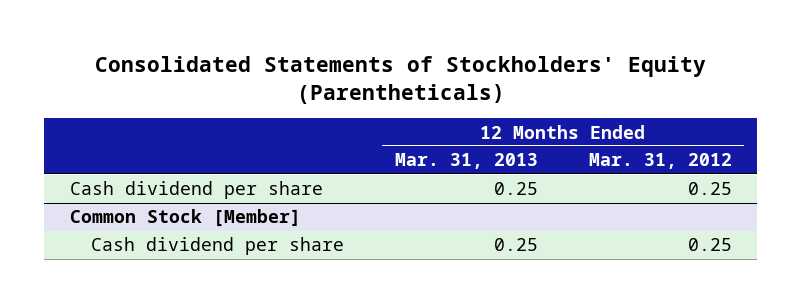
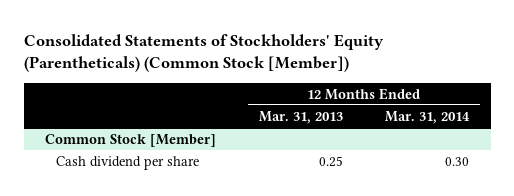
- Consolidated Statements of Stockholders' Equity (Parentheticals)
+ Consolidated Statements of Stockholders' Equity (Parentheticals) (Common Stock [Member])
- | 12 Months Ended Mar. 31, 2013 | 12 Months Ended Mar. 31, 2012
+ | 12 Months Ended Mar. 31, 2013 | 12 Months Ended Mar. 31, 2014
- Cash dividend per share | 0.25 | 0.25

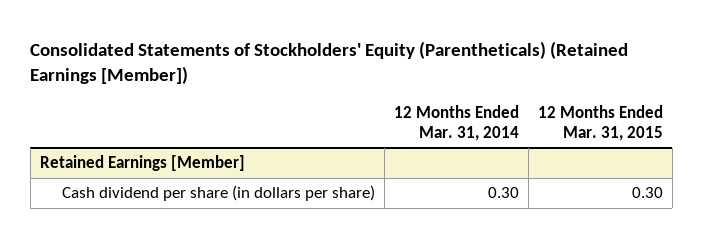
- Consolidated Statements of Stockholders' Equity (Parentheticals) (Common Stock [Member])
+ Consolidated Statements of Stockholders' Equity (Parentheticals) (Retained Earnings [Member])
- | 12 Months Ended Mar. 31, 2013 | 12 Months Ended Mar. 31, 2014
+ | 12 Months Ended Mar. 31, 2014 | 12 Months Ended Mar. 31, 2015
- Common Stock [Member]
- Cash dividend per share | 0.25 | 0.30
+ Retained Earnings [Member]
+ Cash dividend per share (in dollars per share) | 0.30 | 0.30

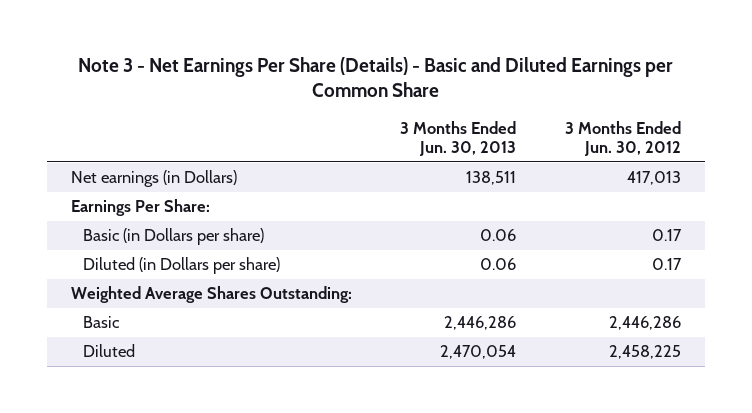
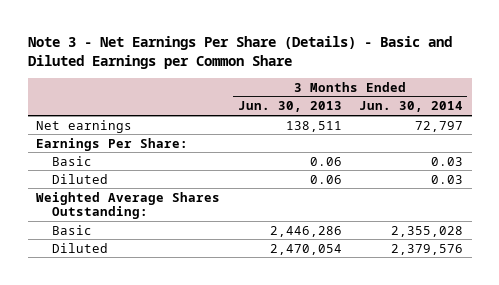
- | 3 Months Ended Jun. 30, 2013 | 3 Months Ended Jun. 30, 2012
+ | 3 Months Ended Jun. 30, 2013 | 3 Months Ended Jun. 30, 2014
- Net earnings (in Dollars) | 138,511 | 417,013
+ Net earnings | 138,511 | 72,797
- Basic (in Dollars per share) | 0.06 | 0.17
- Diluted (in Dollars per share) | 0.06 | 0.17
+ Basic | 0.06 | 0.03
+ Diluted | 0.06 | 0.03

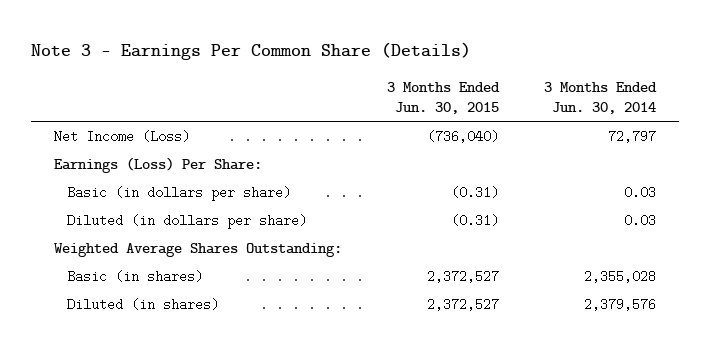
- Note 3 - Net Earnings Per Share (Details) - Basic and Diluted Earnings per Common Share
+ Note 3 - Earnings Per Common Share (Details)
- | 3 Months Ended Jun. 30, 2013 | 3 Months Ended Jun. 30, 2014
+ | 3 Months Ended Jun. 30, 2015 | 3 Months Ended Jun. 30, 2014
- Net earnings | 138,511 | 72,797
- Earnings Per Share:
- Basic | 0.06 | 0.03
- Diluted | 0.06 | 0.03
+ Net Income (Loss) | (736,040) | 72,797
+ Earnings (Loss) Per Share:
+ Basic (in dollars per share) | (0.31) | 0.03
+ Diluted (in dollars per share) | (0.31) | 0.03
- Basic | 2,446,286 | 2,355,028
- Diluted | 2,470,054 | 2,379,576
+ Basic (in shares) | 2,372,527 | 2,355,028
+ Diluted (in shares) | 2,372,527 | 2,379,576

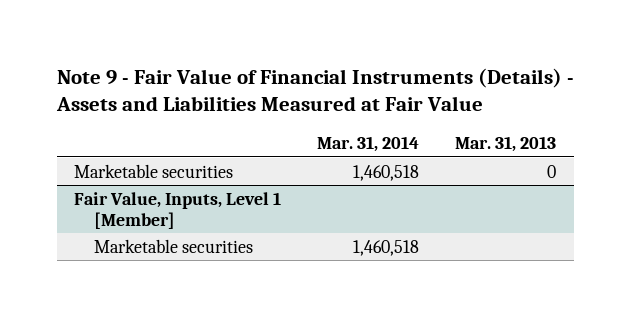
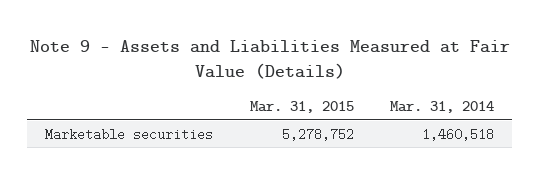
- Note 9 - Fair Value of Financial Instruments (Details) - Assets and Liabilities Measured at Fair Value
+ Note 9 - Assets and Liabilities Measured at Fair Value (Details)
- | Mar. 31, 2014 | Mar. 31, 2013
+ | Mar. 31, 2015 | Mar. 31, 2014
- Fair Value, Inputs, Level 1 [Member]
- Marketable securities | 1,460,518 |

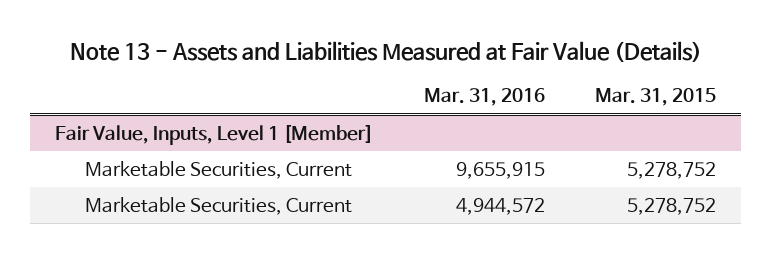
- Note 9 - Assets and Liabilities Measured at Fair Value (Details)
+ Note 13 - Assets and Liabilities Measured at Fair Value (Details)
- | Mar. 31, 2015 | Mar. 31, 2014
+ | Mar. 31, 2016 | Mar. 31, 2015
- Marketable securities | 5,278,752 | 1,460,518
+ Fair Value, Inputs, Level 1 [Member]
+ Marketable Securities, Current | 9,655,915 | 5,278,752
+ Marketable Securities, Current | 4,944,572 | 5,278,752

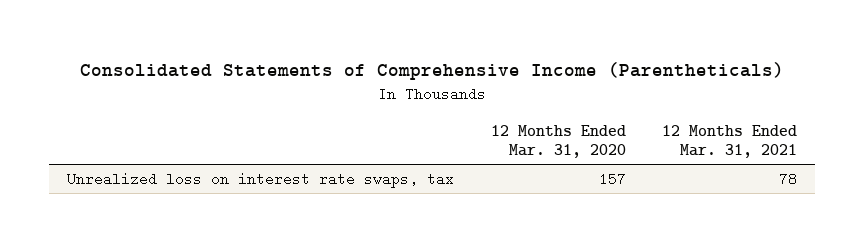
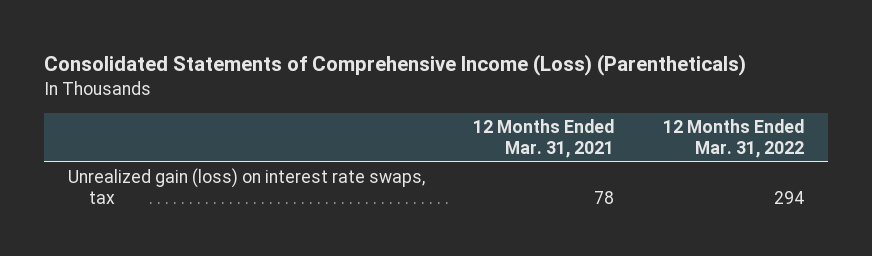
- Consolidated Statements of Comprehensive Income (Parentheticals)
+ Consolidated Statements of Comprehensive Income (Loss) (Parentheticals)
- | 12 Months Ended Mar. 31, 2020 | 12 Months Ended Mar. 31, 2021
+ | 12 Months Ended Mar. 31, 2021 | 12 Months Ended Mar. 31, 2022
- Unrealized loss on interest rate swaps, tax | 157 | 78
+ Unrealized gain (loss) on interest rate swaps, tax | 78 | 294

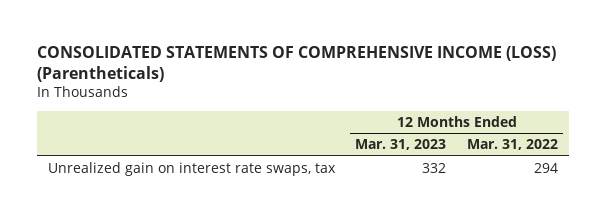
- Consolidated Statements of Comprehensive Income (Loss) (Parentheticals)
+ CONSOLIDATED STATEMENTS OF COMPREHENSIVE INCOME (LOSS) (Parentheticals)
- | 12 Months Ended Mar. 31, 2021 | 12 Months Ended Mar. 31, 2022
+ | 12 Months Ended Mar. 31, 2023 | 12 Months Ended Mar. 31, 2022
- Unrealized gain (loss) on interest rate swaps, tax | 78 | 294
+ Unrealized gain on interest rate swaps, tax | 332 | 294

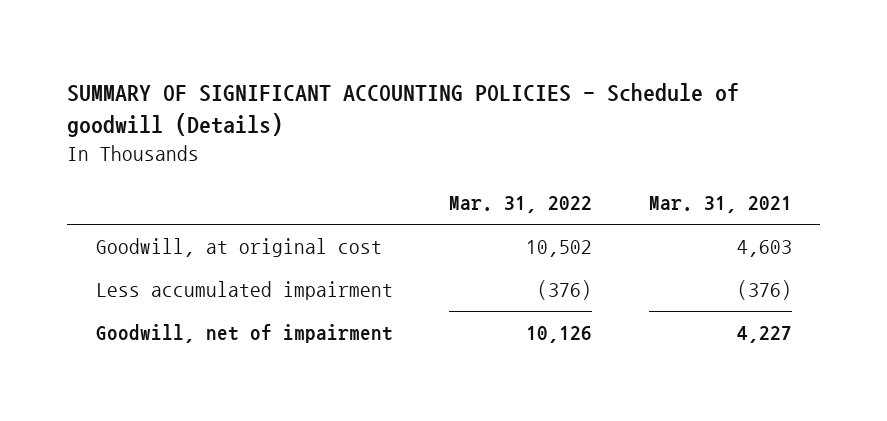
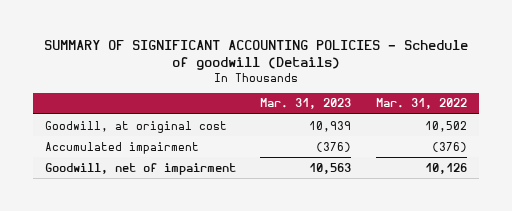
- | Mar. 31, 2022 | Mar. 31, 2021
+ | Mar. 31, 2023 | Mar. 31, 2022
- Less accumulated impairment | (376) | (376)
+ Accumulated impairment | (376) | (376)

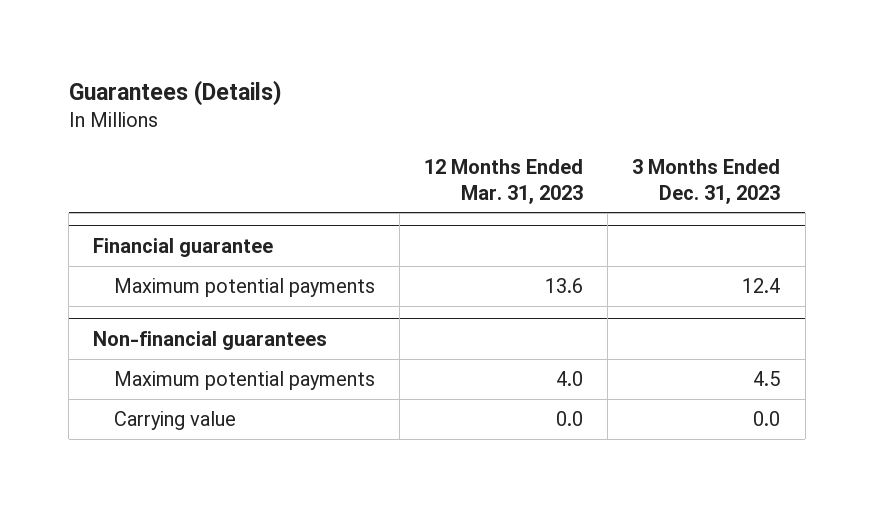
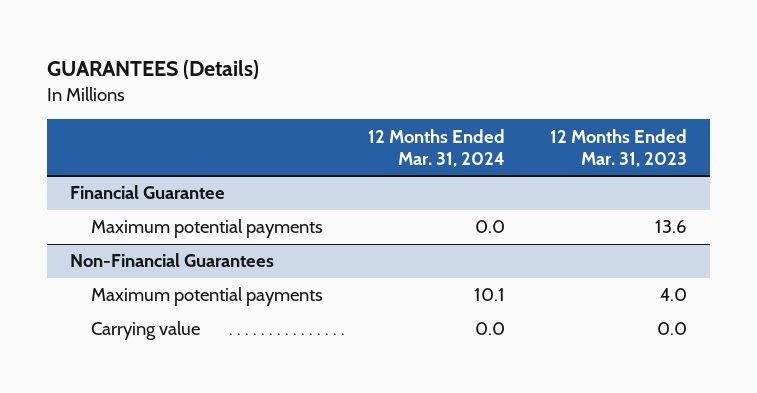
- Guarantees (Details)
+ GUARANTEES (Details)
- | 12 Months Ended Mar. 31, 2023 | 3 Months Ended Dec. 31, 2023
+ | 12 Months Ended Mar. 31, 2024 | 12 Months Ended Mar. 31, 2023
- Financial guarantee
+ Financial Guarantee
- Non-financial guarantees
+ Non-Financial Guarantees

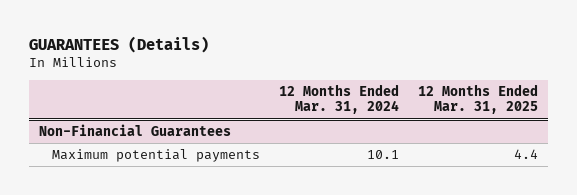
- | 12 Months Ended Mar. 31, 2024 | 12 Months Ended Mar. 31, 2023
+ | 12 Months Ended Mar. 31, 2024 | 12 Months Ended Mar. 31, 2025
- Financial Guarantee
- Maximum potential payments | 0.0 | 13.6
@ Non-Financial Guarantees
- Carrying value | 0.0 | 0.0

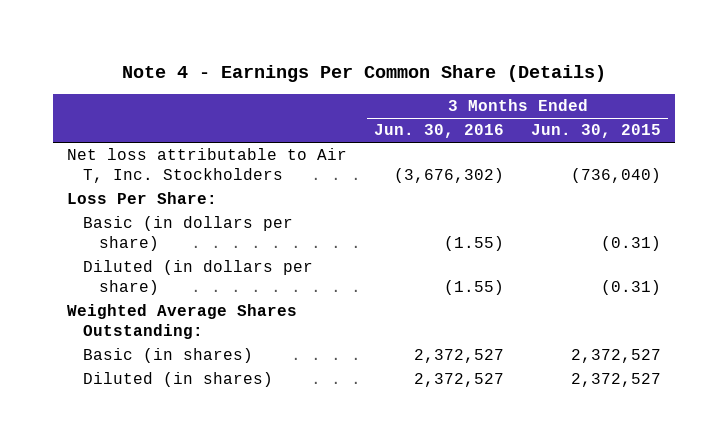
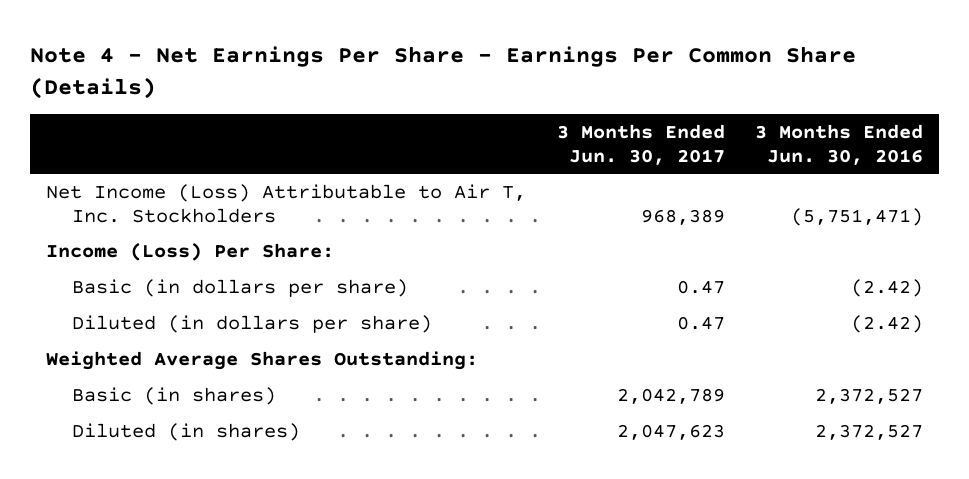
- Note 4 - Earnings Per Common Share (Details)
+ Note 4 - Net Earnings Per Share - Earnings Per Common Share (Details)
- | 3 Months Ended Jun. 30, 2016 | 3 Months Ended Jun. 30, 2015
+ | 3 Months Ended Jun. 30, 2017 | 3 Months Ended Jun. 30, 2016
- Net loss attributable to Air T, Inc. Stockholders | (3,676,302) | (736,040)
- Loss Per Share:
- Basic (in dollars per share) | (1.55) | (0.31)
- Diluted (in dollars per share) | (1.55) | (0.31)
+ Net Income (Loss) Attributable to Air T, Inc. Stockholders | 968,389 | (5,751,471)
+ Income (Loss) Per Share:
+ Basic (in dollars per share) | 0.47 | (2.42)
+ Diluted (in dollars per share) | 0.47 | (2.42)

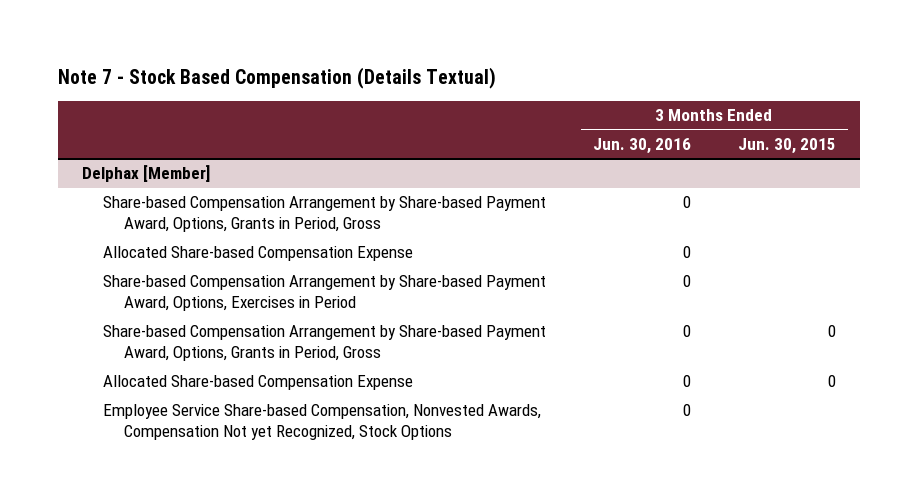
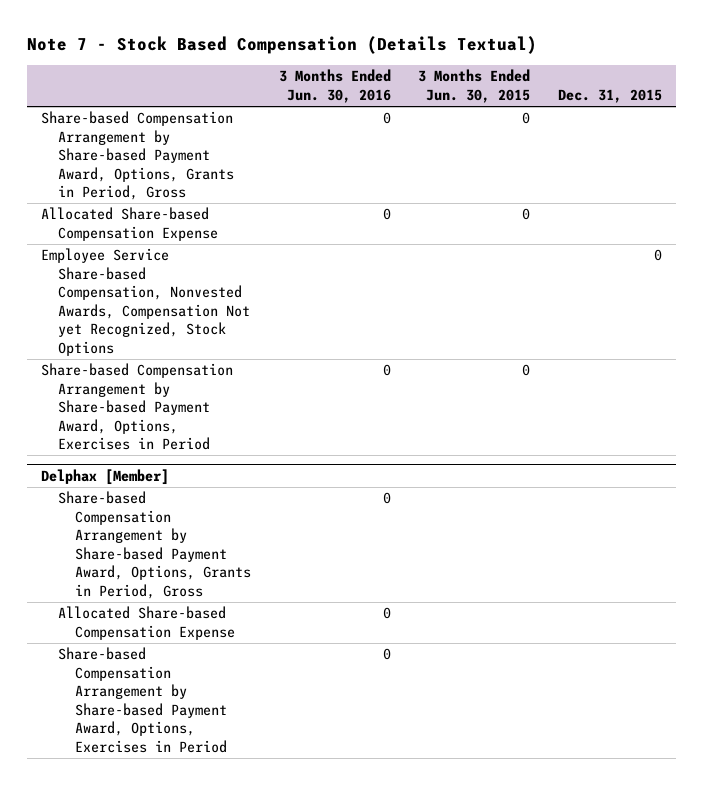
- | 3 Months Ended Jun. 30, 2016 | 3 Months Ended Jun. 30, 2015
+ | 3 Months Ended Jun. 30, 2016 | 3 Months Ended Jun. 30, 2015 | Dec. 31, 2015
+ Share-based Compensation Arrangement by Share-based Payment Award, Options, Grants in Period, Gross | 0 | 0 |
+ Allocated Share-based Compensation Expense | 0 | 0 |
+ Employee Service Share-based Compensation, Nonvested Awards, Compensation Not yet Recognized, Stock Options | | | 0
+ Share-based Compensation Arrangement by Share-based Payment Award, Options, Exercises in Period | 0 | 0 |
@ Delphax [Member]
- Share-based Compensation Arrangement by Share-based Payment Award, Options, Grants in Period, Gross | 0 | 0
- Allocated Share-based Compensation Expense | 0 | 0
- Employee Service Share-based Compensation, Nonvested Awards, Compensation Not yet Recognized, Stock Options | 0 |

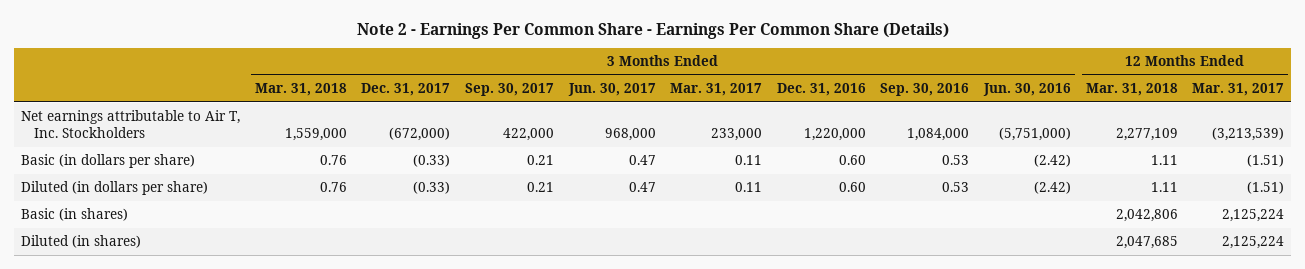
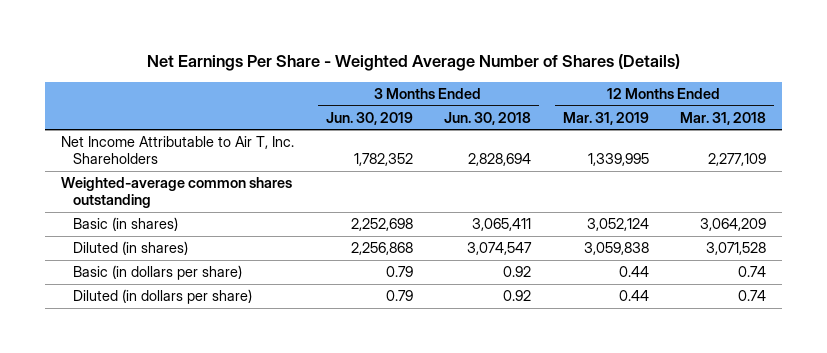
- Note 2 - Earnings Per Common Share - Earnings Per Common Share (Details)
+ Net Earnings Per Share - Weighted Average Number of Shares (Details)
- | 3 Months Ended Mar. 31, 2018 | 3 Months Ended Dec. 31, 2017 | 3 Months Ended Sep. 30, 2017 | 3 Months Ended Jun. 30, 2017 | 3 Months Ended Mar. 31, 2017 | 3 Months Ended Dec. 31, 2016 | 3 Months Ended Sep. 30, 2016 | 3 Months Ended Jun. 30, 2016 | 12 Months Ended Mar. 31, 2018 | 12 Months Ended Mar. 31, 2017
+ | 3 Months Ended Jun. 30, 2019 | 3 Months Ended Jun. 30, 2018 | 12 Months Ended Mar. 31, 2019 | 12 Months Ended Mar. 31, 2018
- Net earnings attributable to Air T, Inc. Stockholders | 1,559,000 | (672,000) | 422,000 | 968,000 | 233,000 | 1,220,000 | 1,084,000 | (5,751,000) | 2,277,109 | (3,213,539)
- Basic (in dollars per share) | 0.76 | (0.33) | 0.21 | 0.47 | 0.11 | 0.60 | 0.53 | (2.42) | 1.11 | (1.51)
- Diluted (in dollars per share) | 0.76 | (0.33) | 0.21 | 0.47 | 0.11 | 0.60 | 0.53 | (2.42) | 1.11 | (1.51)
- Basic (in shares) | | | | | | | | | 2,042,806 | 2,125,224
- Diluted (in shares) | | | | | | | | | 2,047,685 | 2,125,224
+ Net Income Attributable to Air T, Inc. Shareholders | 1,782,352 | 2,828,694 | 1,339,995 | 2,277,109
+ Weighted-average common shares outstanding
+ Basic (in shares) | 2,252,698 | 3,065,411 | 3,052,124 | 3,064,209
+ Diluted (in shares) | 2,256,868 | 3,074,547 | 3,059,838 | 3,071,528
+ Basic (in dollars per share) | 0.79 | 0.92 | 0.44 | 0.74
+ Diluted (in dollars per share) | 0.79 | 0.92 | 0.44 | 0.74

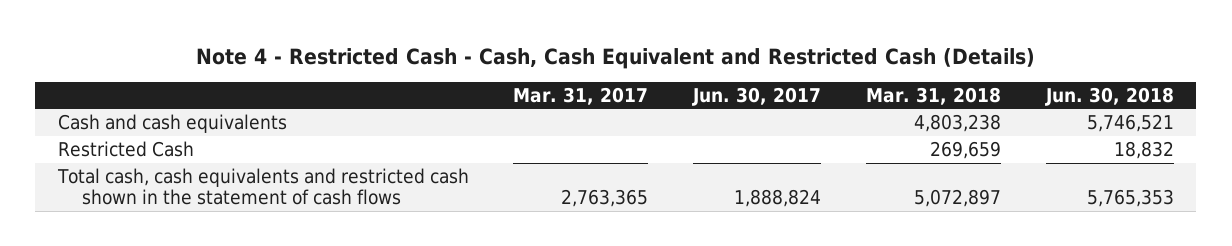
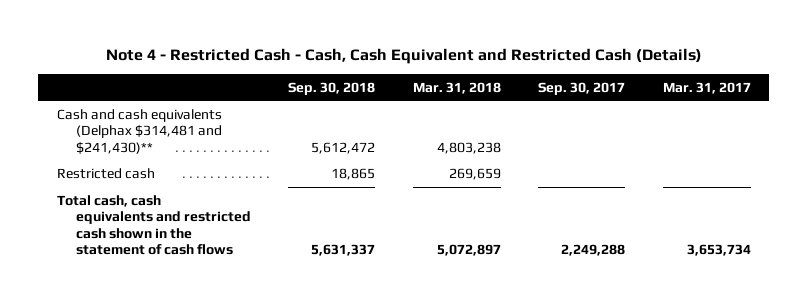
- | Mar. 31, 2017 | Jun. 30, 2017 | Mar. 31, 2018 | Jun. 30, 2018
+ | Sep. 30, 2018 | Mar. 31, 2018 | Sep. 30, 2017 | Mar. 31, 2017
- Cash and cash equivalents | | | 4,803,238 | 5,746,521
- Restricted Cash | | | 269,659 | 18,832
- Total cash, cash equivalents and restricted cash shown in the statement of cash flows | 2,763,365 | 1,888,824 | 5,072,897 | 5,765,353
+ Cash and cash equivalents (Delphax $314,481 and $241,430)** | 5,612,472 | 4,803,238 | |
+ Restricted cash | 18,865 | 269,659 | |
+ Total cash, cash equivalents and restricted cash shown in the statement of cash flows | 5,631,337 | 5,072,897 | 2,249,288 | 3,653,734

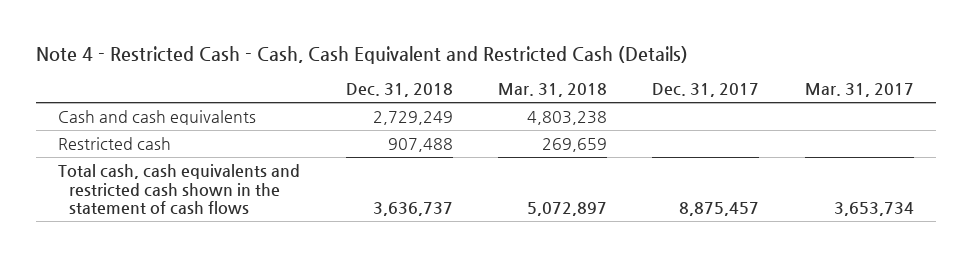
- | Sep. 30, 2018 | Mar. 31, 2018 | Sep. 30, 2017 | Mar. 31, 2017
+ | Dec. 31, 2018 | Mar. 31, 2018 | Dec. 31, 2017 | Mar. 31, 2017
- Cash and cash equivalents (Delphax $314,481 and $241,430)** | 5,612,472 | 4,803,238 | |
+ Cash and cash equivalents | 2,729,249 | 4,803,238 | |

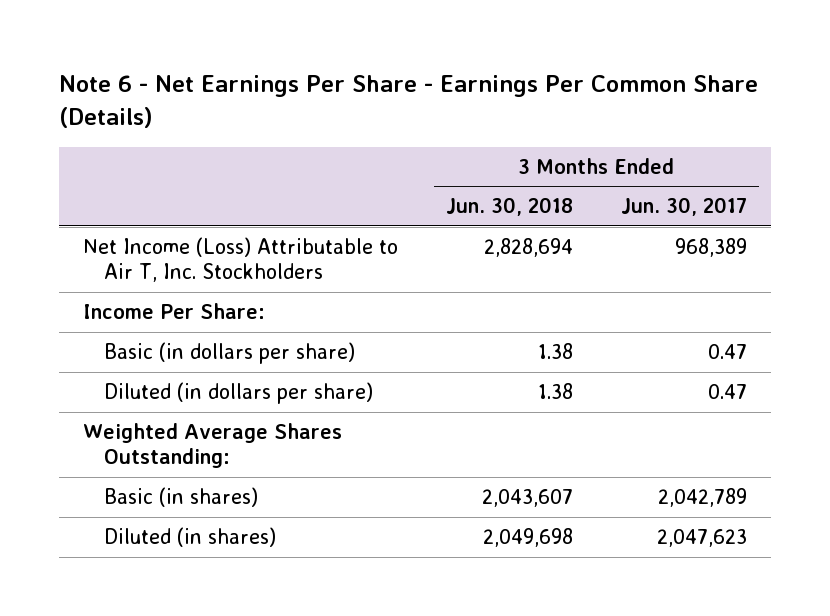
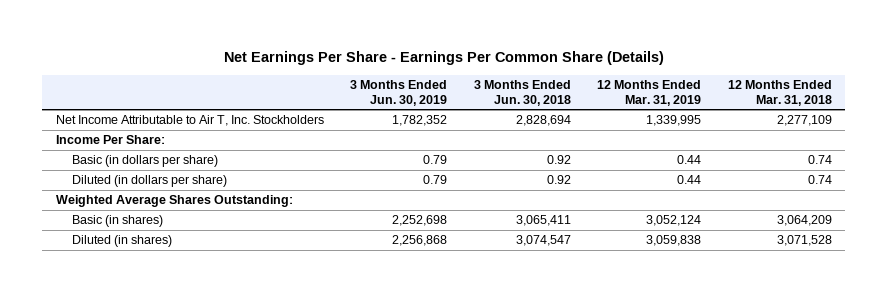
- Note 6 - Net Earnings Per Share - Earnings Per Common Share (Details)
+ Net Earnings Per Share - Earnings Per Common Share (Details)
- | 3 Months Ended Jun. 30, 2018 | 3 Months Ended Jun. 30, 2017
+ | 3 Months Ended Jun. 30, 2019 | 3 Months Ended Jun. 30, 2018 | 12 Months Ended Mar. 31, 2019 | 12 Months Ended Mar. 31, 2018
- Net Income (Loss) Attributable to Air T, Inc. Stockholders | 2,828,694 | 968,389
+ Net Income Attributable to Air T, Inc. Stockholders | 1,782,352 | 2,828,694 | 1,339,995 | 2,277,109
- Basic (in dollars per share) | 1.38 | 0.47
- Diluted (in dollars per share) | 1.38 | 0.47
+ Basic (in dollars per share) | 0.79 | 0.92 | 0.44 | 0.74
+ Diluted (in dollars per share) | 0.79 | 0.92 | 0.44 | 0.74
- Basic (in shares) | 2,043,607 | 2,042,789
- Diluted (in shares) | 2,049,698 | 2,047,623
+ Basic (in shares) | 2,252,698 | 3,065,411 | 3,052,124 | 3,064,209
+ Diluted (in shares) | 2,256,868 | 3,074,547 | 3,059,838 | 3,071,528

